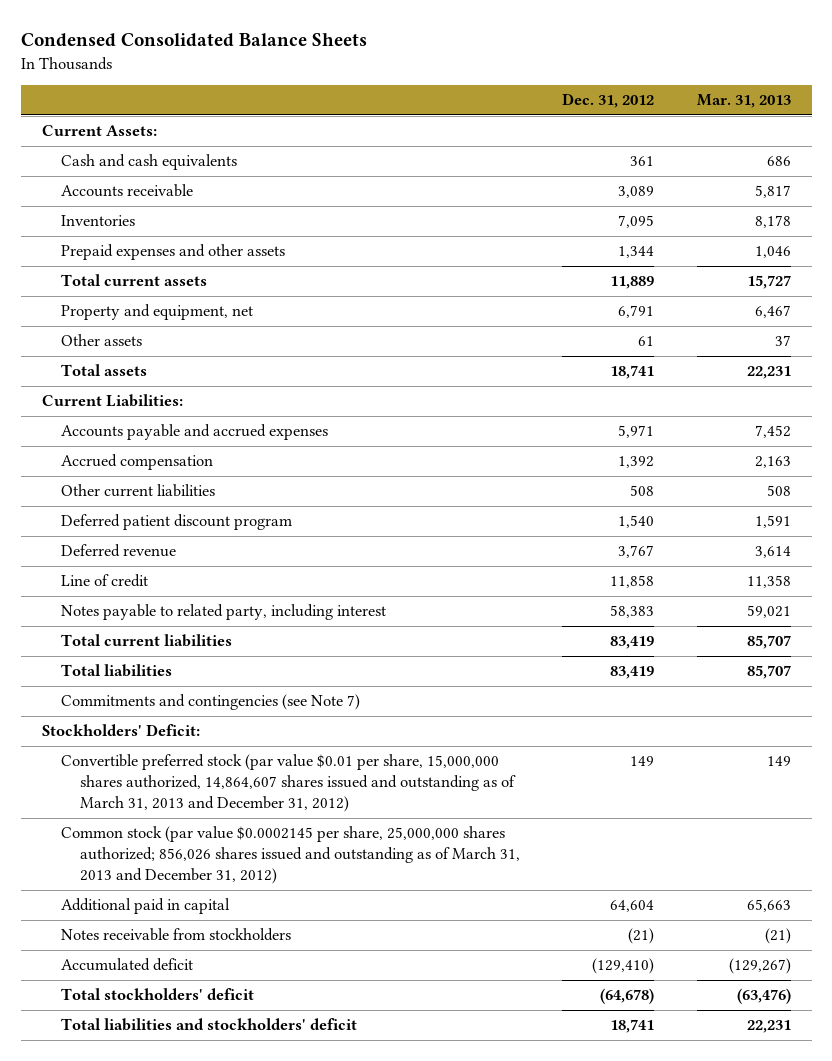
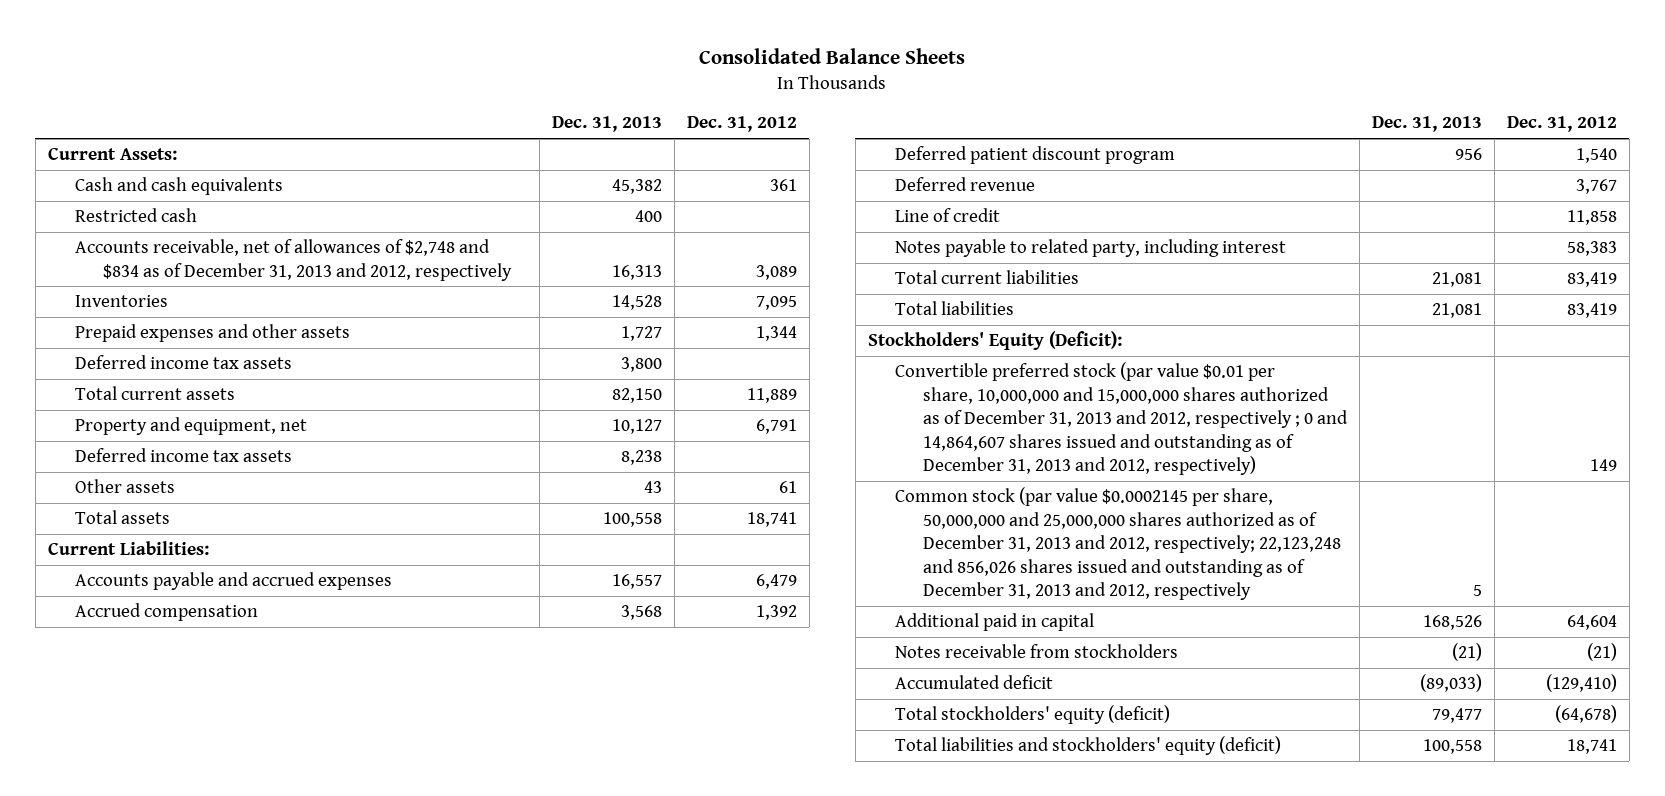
- Condensed Consolidated Balance Sheets
+ Consolidated Balance Sheets
- | Dec. 31, 2012 | Mar. 31, 2013
+ | Dec. 31, 2013 | Dec. 31, 2012
- Accounts receivable | 3,089 | 5,817
+ Restricted cash | 400 |
+ Accounts receivable, net of allowances of $2,748 and $834 as of December 31, 2013 and 2012, respectively | 16,313 | 3,089
+ Deferred income tax assets | 3,800 |
+ Deferred income tax assets | 8,238 |
- Accounts payable and accrued expenses | 5,971 | 7,452
+ Accounts payable and accrued expenses | 16,557 | 6,479
- Other current liabilities | 508 | 508
- Commitments and contingencies (see Note 7)
- Stockholders' Deficit:
- Convertible preferred stock (par value $0.01 per share, 15,000,000 shares authorized, 14,864,607 shares issued and outstanding as of March 31, 2013 and December 31, 2012) | 149 | 149
- Common stock (par value $0.0002145 per share, 25,000,000 shares authorized; 856,026 shares issued and outstanding as of March 31, 2013 and December 31, 2012)
+ Stockholders' Equity (Deficit):
+ Convertible preferred stock (par value $0.01 per share, 10,000,000 and 15,000,000 shares authorized as of December 31, 2013 and 2012, respectively ; 0 and 14,864,607 shares issued and outstanding as of December 31, 2013 and 2012, respectively) | | 149
+ Common stock (par value $0.0002145 per share, 50,000,000 and 25,000,000 shares authorized as of December 31, 2013 and 2012, respectively; 22,123,248 and 856,026 shares issued and outstanding as of December 31, 2013 and 2012, respectively | 5 |
- Total stockholders' deficit | (64,678) | (63,476)
- Total liabilities and stockholders' deficit | 18,741 | 22,231
+ Total stockholders' equity (deficit) | 79,477 | (64,678)
+ Total liabilities and stockholders' equity (deficit) | 100,558 | 18,741

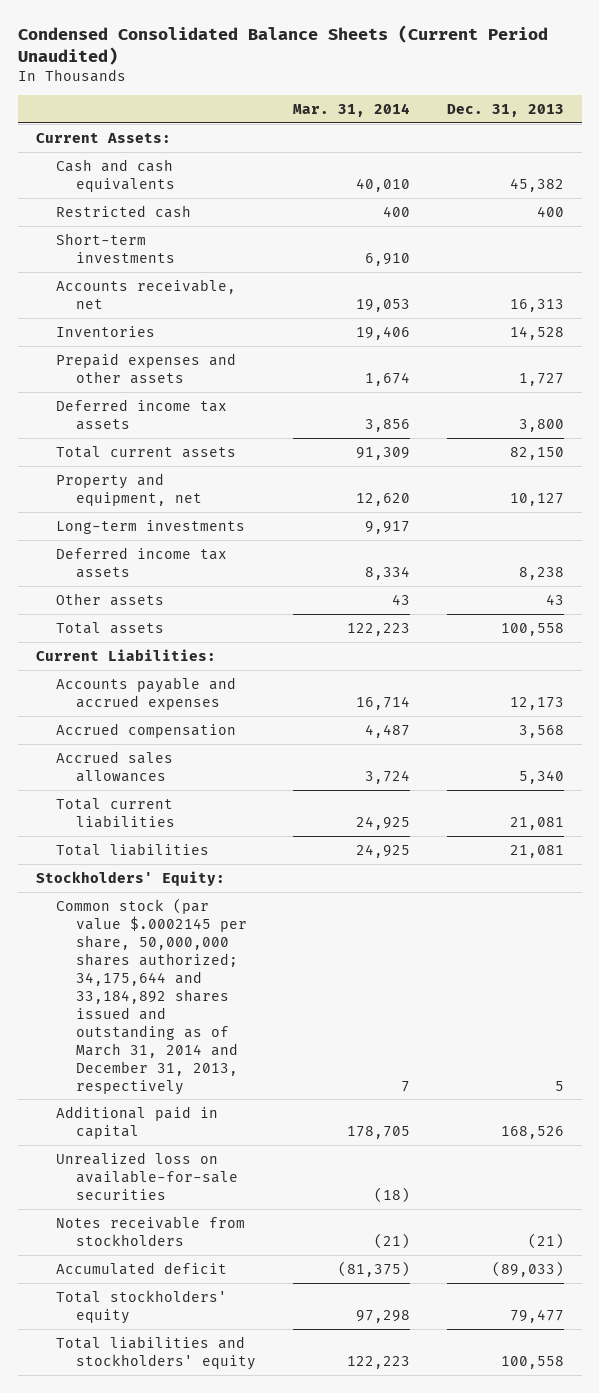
- Consolidated Balance Sheets
+ Condensed Consolidated Balance Sheets (Current Period Unaudited)
- | Dec. 31, 2013 | Dec. 31, 2012
+ | Mar. 31, 2014 | Dec. 31, 2013
- Accounts receivable, net of allowances of $2,748 and $834 as of December 31, 2013 and 2012, respectively | 16,313 | 3,089
+ Short-term investments | 6,910 |
+ Accounts receivable, net | 19,053 | 16,313
+ Long-term investments | 9,917 |
- Accounts payable and accrued expenses | 16,557 | 6,479
+ Accounts payable and accrued expenses | 16,714 | 12,173
- Deferred patient discount program | 956 | 1,540
- Deferred revenue | | 3,767
- Line of credit | | 11,858
- Notes payable to related party, including interest | | 58,383
+ Accrued sales allowances | 3,724 | 5,340
- Stockholders' Equity (Deficit):
- Convertible preferred stock (par value $0.01 per share, 10,000,000 and 15,000,000 shares authorized as of December 31, 2013 and 2012, respectively ; 0 and 14,864,607 shares issued and outstanding as of December 31, 2013 and 2012, respectively) | | 149
- Common stock (par value $0.0002145 per share, 50,000,000 and 25,000,000 shares authorized as of December 31, 2013 and 2012, respectively; 22,123,248 and 856,026 shares issued and outstanding as of December 31, 2013 and 2012, respectively | 5 |
+ Stockholders' Equity:
+ Common stock (par value $.0002145 per share, 50,000,000 shares authorized; 34,175,644 and 33,184,892 shares issued and outstanding as of March 31, 2014 and December 31, 2013, respectively | 7 | 5
+ Unrealized loss on available-for-sale securities | (18) |
- Total stockholders' equity (deficit) | 79,477 | (64,678)
- Total liabilities and stockholders' equity (deficit) | 100,558 | 18,741
+ Total stockholders' equity | 97,298 | 79,477
+ Total liabilities and stockholders' equity | 122,223 | 100,558

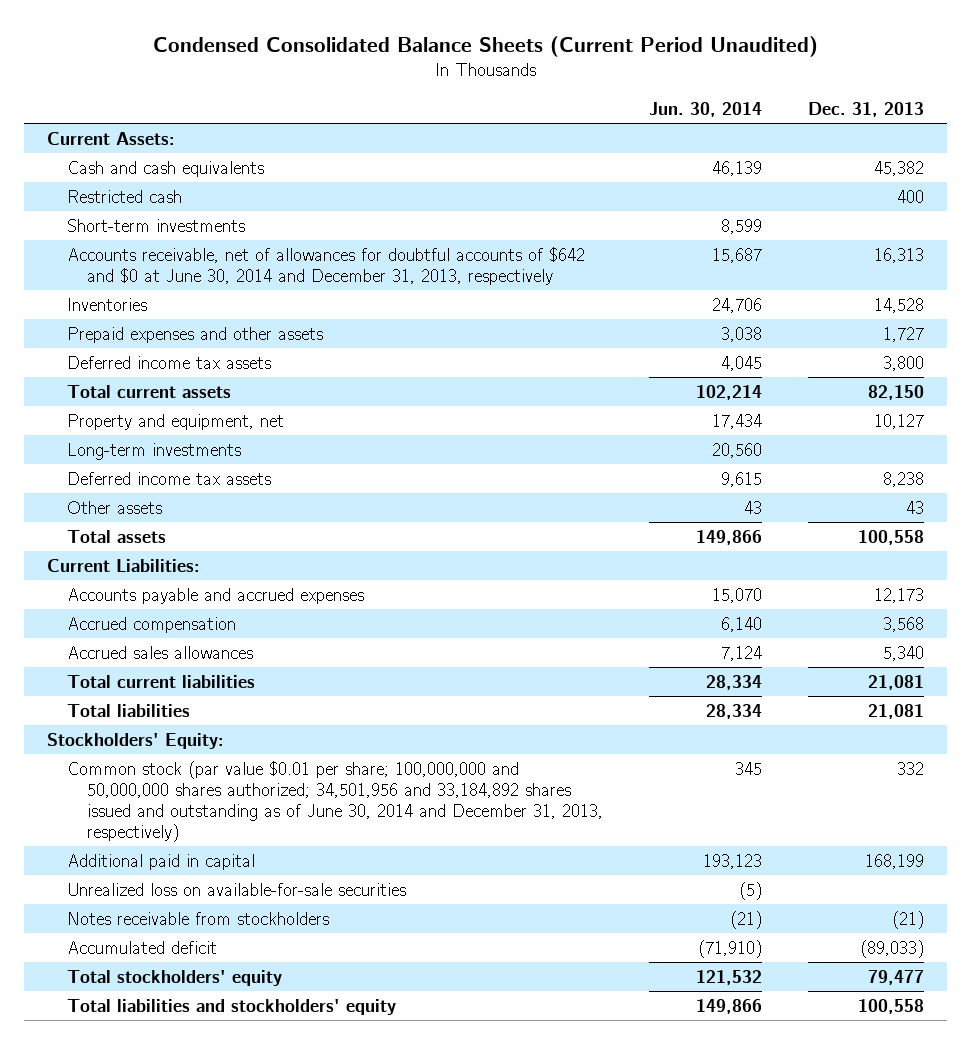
- | Mar. 31, 2014 | Dec. 31, 2013
+ | Jun. 30, 2014 | Dec. 31, 2013
- Accounts receivable, net | 19,053 | 16,313
+ Accounts receivable, net of allowances for doubtful accounts of $642 and $0 at June 30, 2014 and December 31, 2013, respectively | 15,687 | 16,313
- Common stock (par value $.0002145 per share, 50,000,000 shares authorized; 34,175,644 and 33,184,892 shares issued and outstanding as of March 31, 2014 and December 31, 2013, respectively | 7 | 5
- Additional paid in capital | 178,705 | 168,526
+ Common stock (par value $0.01 per share; 100,000,000 and 50,000,000 shares authorized; 34,501,956 and 33,184,892 shares issued and outstanding as of June 30, 2014 and December 31, 2013, respectively) | 345 | 332
+ Additional paid in capital | 193,123 | 168,199

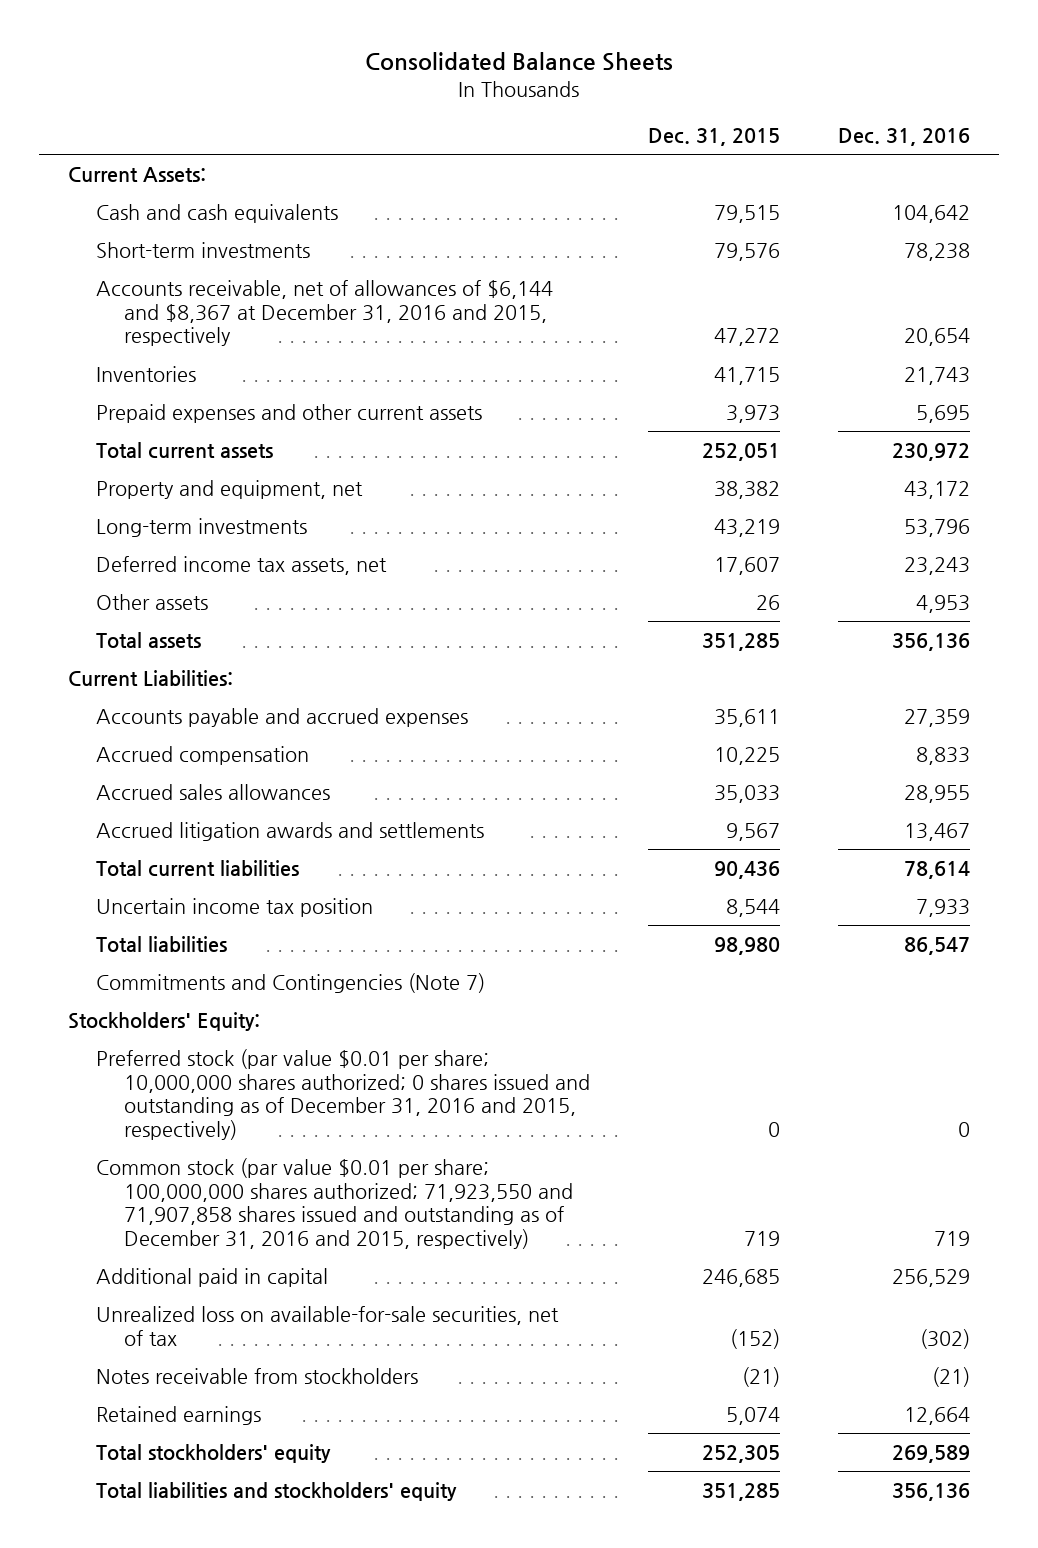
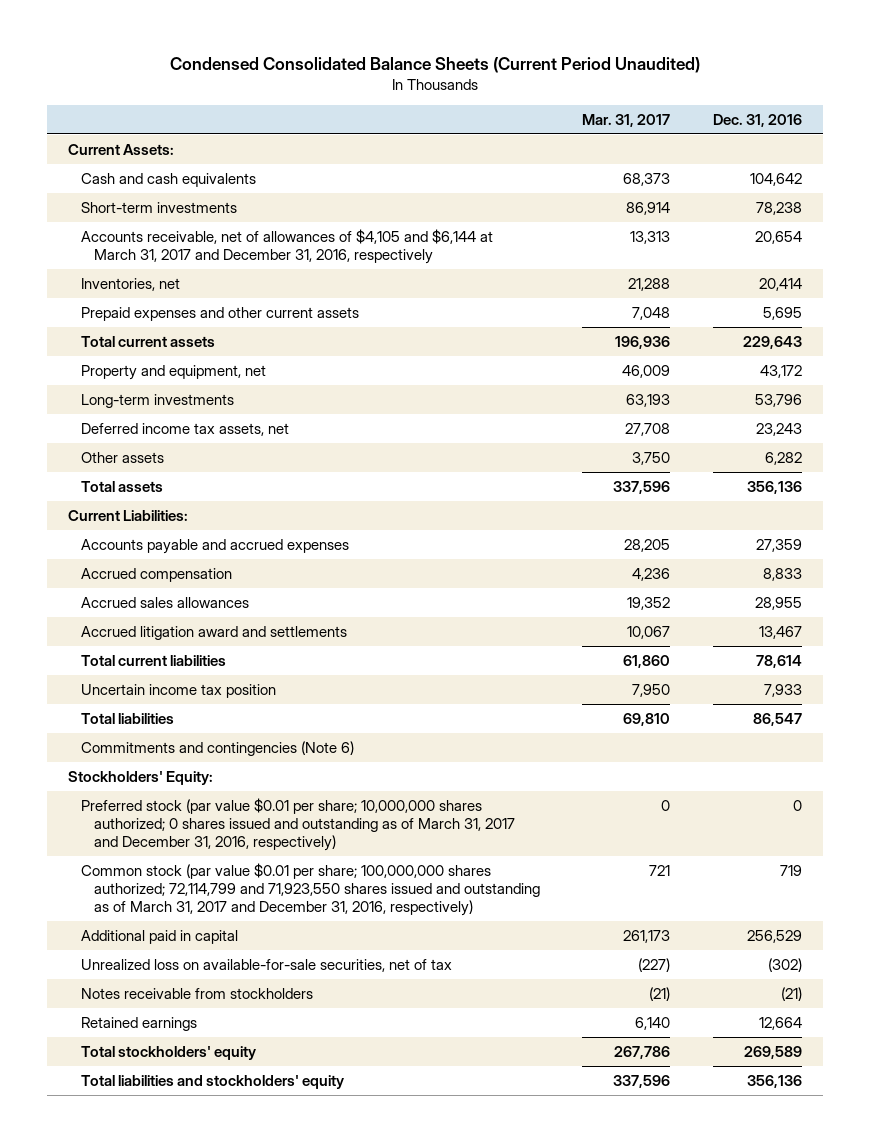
- Consolidated Balance Sheets
+ Condensed Consolidated Balance Sheets (Current Period Unaudited)
- | Dec. 31, 2015 | Dec. 31, 2016
+ | Mar. 31, 2017 | Dec. 31, 2016
- Accounts receivable, net of allowances of $6,144 and $8,367 at December 31, 2016 and 2015, respectively | 47,272 | 20,654
- Inventories | 41,715 | 21,743
+ Accounts receivable, net of allowances of $4,105 and $6,144 at March 31, 2017 and December 31, 2016, respectively | 13,313 | 20,654
+ Inventories, net | 21,288 | 20,414
- Total current assets | 252,051 | 230,972
+ Total current assets | 196,936 | 229,643
- Other assets | 26 | 4,953
+ Other assets | 3,750 | 6,282
- Accrued litigation awards and settlements | 9,567 | 13,467
+ Accrued litigation award and settlements | 10,067 | 13,467
- Commitments and Contingencies (Note 7)
+ Commitments and contingencies (Note 6)
- Preferred stock (par value $0.01 per share; 10,000,000 shares authorized; 0 shares issued and outstanding as of December 31, 2016 and 2015, respectively) | 0 | 0
- Common stock (par value $0.01 per share; 100,000,000 shares authorized; 71,923,550 and 71,907,858 shares issued and outstanding as of December 31, 2016 and 2015, respectively) | 719 | 719
+ Preferred stock (par value $0.01 per share; 10,000,000 shares authorized; 0 shares issued and outstanding as of March 31, 2017 and December 31, 2016, respectively) | 0 | 0
+ Common stock (par value $0.01 per share; 100,000,000 shares authorized; 72,114,799 and 71,923,550 shares issued and outstanding as of March 31, 2017 and December 31, 2016, respectively) | 721 | 719

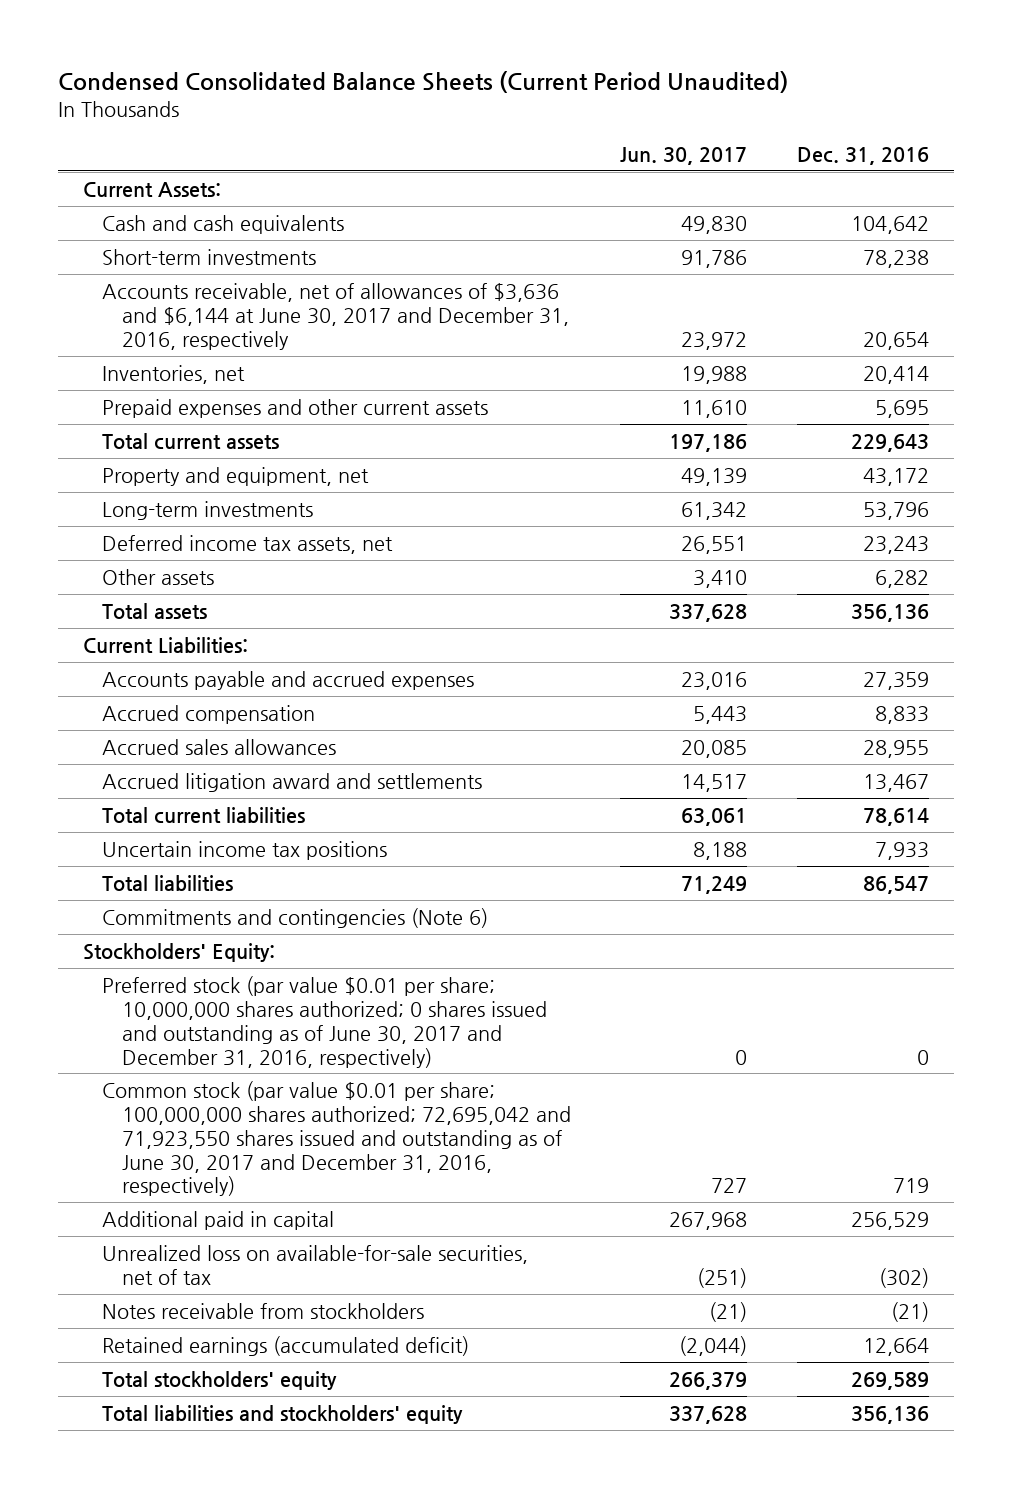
- | Mar. 31, 2017 | Dec. 31, 2016
+ | Jun. 30, 2017 | Dec. 31, 2016
- Accounts receivable, net of allowances of $4,105 and $6,144 at March 31, 2017 and December 31, 2016, respectively | 13,313 | 20,654
+ Accounts receivable, net of allowances of $3,636 and $6,144 at June 30, 2017 and December 31, 2016, respectively | 23,972 | 20,654
- Uncertain income tax position | 7,950 | 7,933
+ Uncertain income tax positions | 8,188 | 7,933
- Preferred stock (par value $0.01 per share; 10,000,000 shares authorized; 0 shares issued and outstanding as of March 31, 2017 and December 31, 2016, respectively) | 0 | 0
- Common stock (par value $0.01 per share; 100,000,000 shares authorized; 72,114,799 and 71,923,550 shares issued and outstanding as of March 31, 2017 and December 31, 2016, respectively) | 721 | 719
+ Preferred stock (par value $0.01 per share; 10,000,000 shares authorized; 0 shares issued and outstanding as of June 30, 2017 and December 31, 2016, respectively) | 0 | 0
+ Common stock (par value $0.01 per share; 100,000,000 shares authorized; 72,695,042 and 71,923,550 shares issued and outstanding as of June 30, 2017 and December 31, 2016, respectively) | 727 | 719
- Retained earnings | 6,140 | 12,664
+ Retained earnings (accumulated deficit) | (2,044) | 12,664

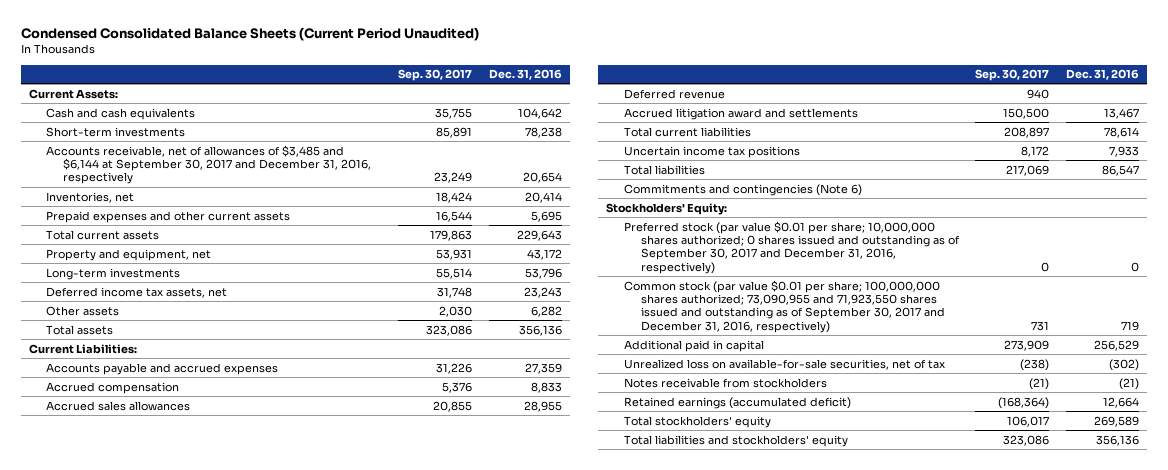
- | Jun. 30, 2017 | Dec. 31, 2016
+ | Sep. 30, 2017 | Dec. 31, 2016
- Accounts receivable, net of allowances of $3,636 and $6,144 at June 30, 2017 and December 31, 2016, respectively | 23,972 | 20,654
+ Accounts receivable, net of allowances of $3,485 and $6,144 at September 30, 2017 and December 31, 2016, respectively | 23,249 | 20,654
+ Deferred revenue | 940 |
- Preferred stock (par value $0.01 per share; 10,000,000 shares authorized; 0 shares issued and outstanding as of June 30, 2017 and December 31, 2016, respectively) | 0 | 0
- Common stock (par value $0.01 per share; 100,000,000 shares authorized; 72,695,042 and 71,923,550 shares issued and outstanding as of June 30, 2017 and December 31, 2016, respectively) | 727 | 719
+ Preferred stock (par value $0.01 per share; 10,000,000 shares authorized; 0 shares issued and outstanding as of September 30, 2017 and December 31, 2016, respectively) | 0 | 0
+ Common stock (par value $0.01 per share; 100,000,000 shares authorized; 73,090,955 and 71,923,550 shares issued and outstanding as of September 30, 2017 and December 31, 2016, respectively) | 731 | 719

